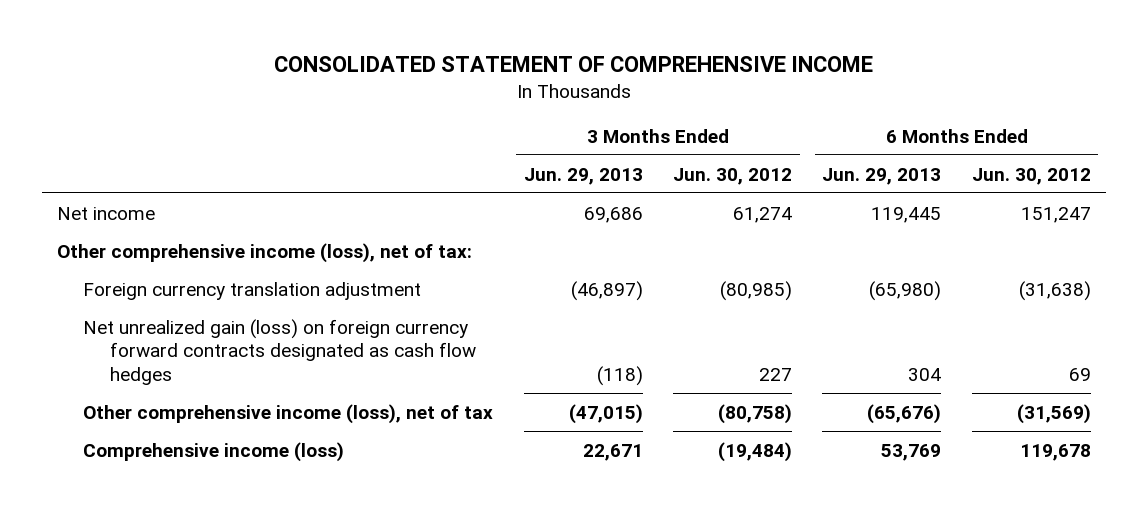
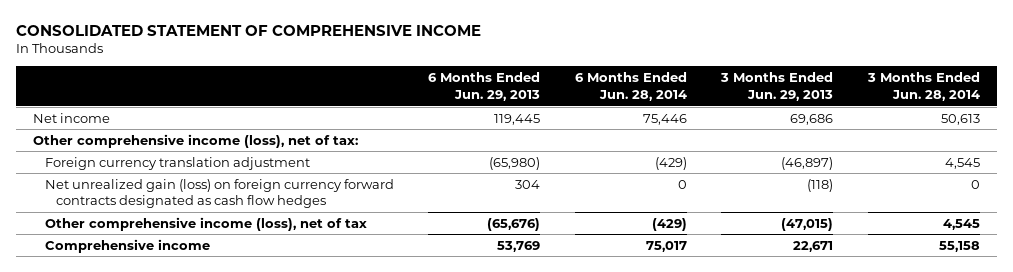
- | 3 Months Ended Jun. 29, 2013 | 3 Months Ended Jun. 30, 2012 | 6 Months Ended Jun. 29, 2013 | 6 Months Ended Jun. 30, 2012
+ | 6 Months Ended Jun. 29, 2013 | 6 Months Ended Jun. 28, 2014 | 3 Months Ended Jun. 29, 2013 | 3 Months Ended Jun. 28, 2014
- Comprehensive income (loss) | 22,671 | (19,484) | 53,769 | 119,678
+ Comprehensive income | 53,769 | 75,017 | 22,671 | 55,158

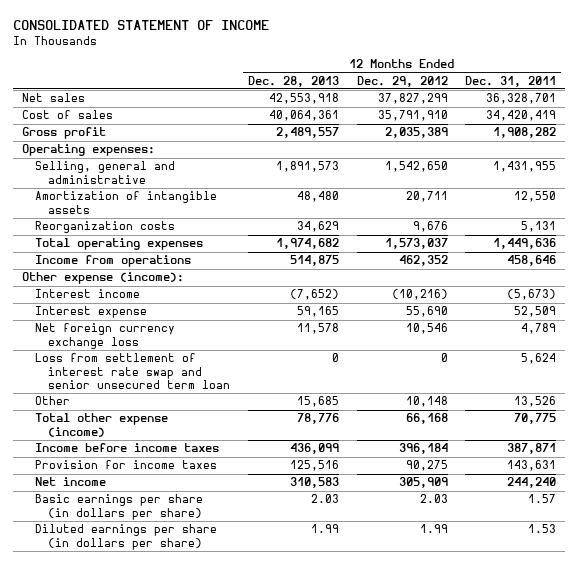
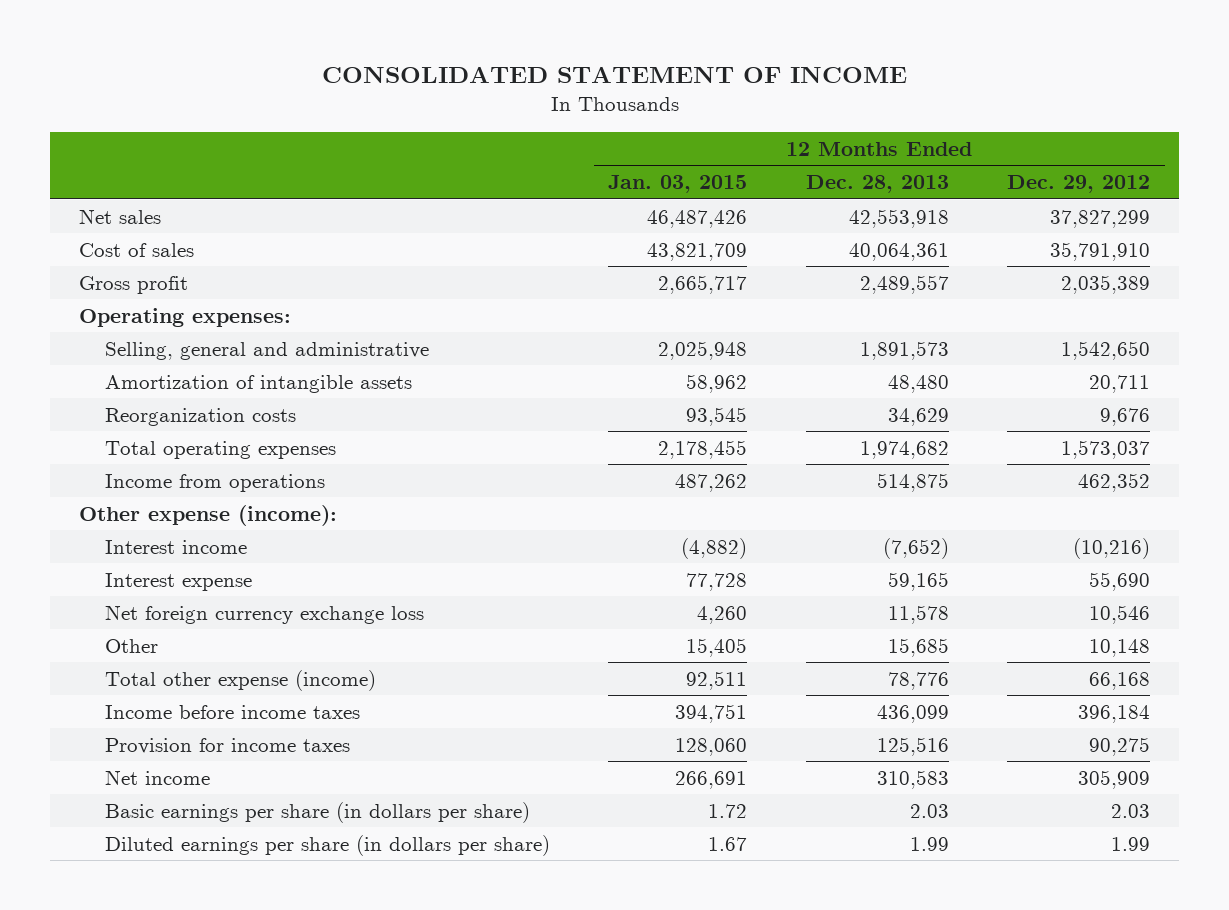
- | 12 Months Ended Dec. 28, 2013 | 12 Months Ended Dec. 29, 2012 | 12 Months Ended Dec. 31, 2011
+ | 12 Months Ended Jan. 03, 2015 | 12 Months Ended Dec. 28, 2013 | 12 Months Ended Dec. 29, 2012
- Loss from settlement of interest rate swap and senior unsecured term loan | 0 | 0 | 5,624

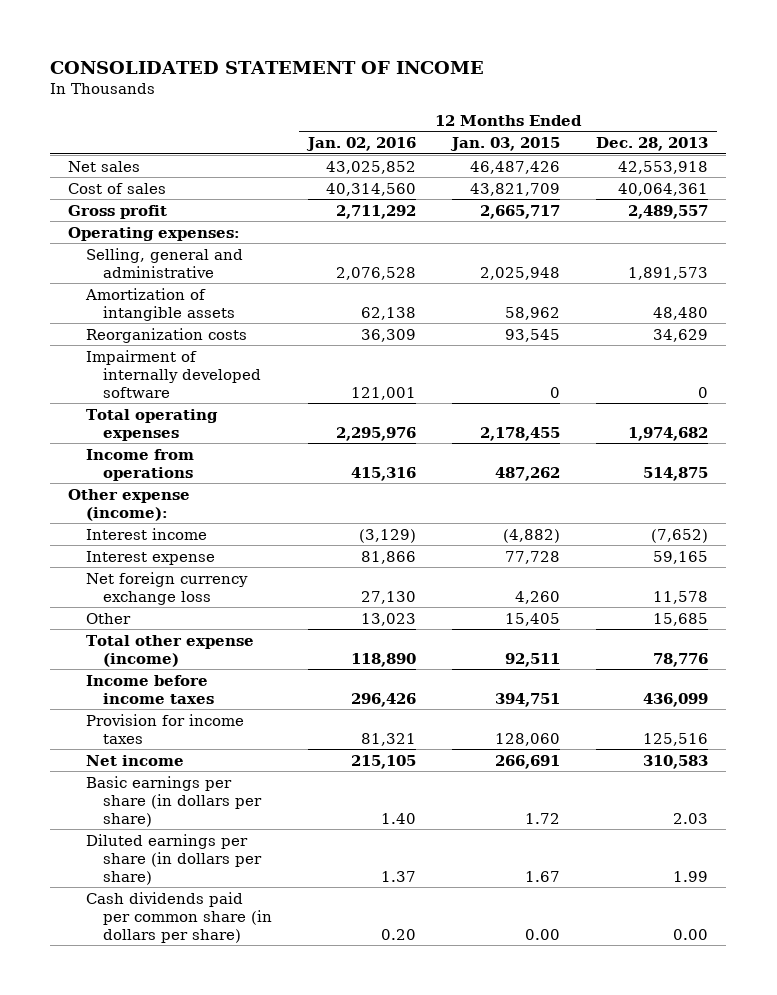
- | 12 Months Ended Jan. 03, 2015 | 12 Months Ended Dec. 28, 2013 | 12 Months Ended Dec. 29, 2012
+ | 12 Months Ended Jan. 02, 2016 | 12 Months Ended Jan. 03, 2015 | 12 Months Ended Dec. 28, 2013
+ Impairment of internally developed software | 121,001 | 0 | 0
+ Cash dividends paid per common share (in dollars per share) | 0.20 | 0.00 | 0.00

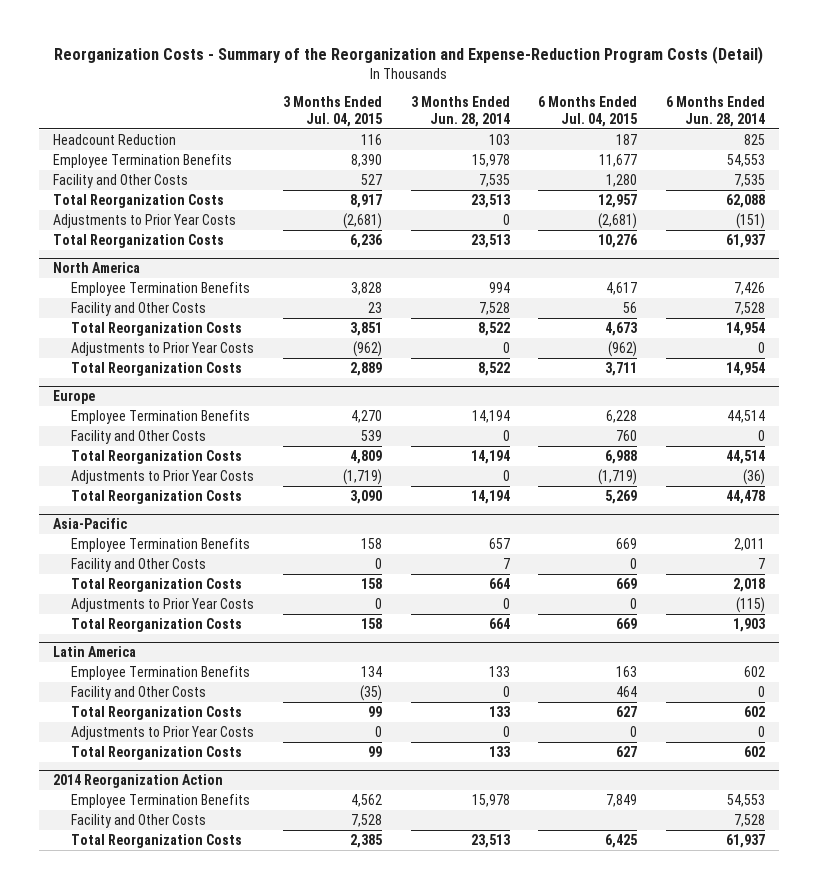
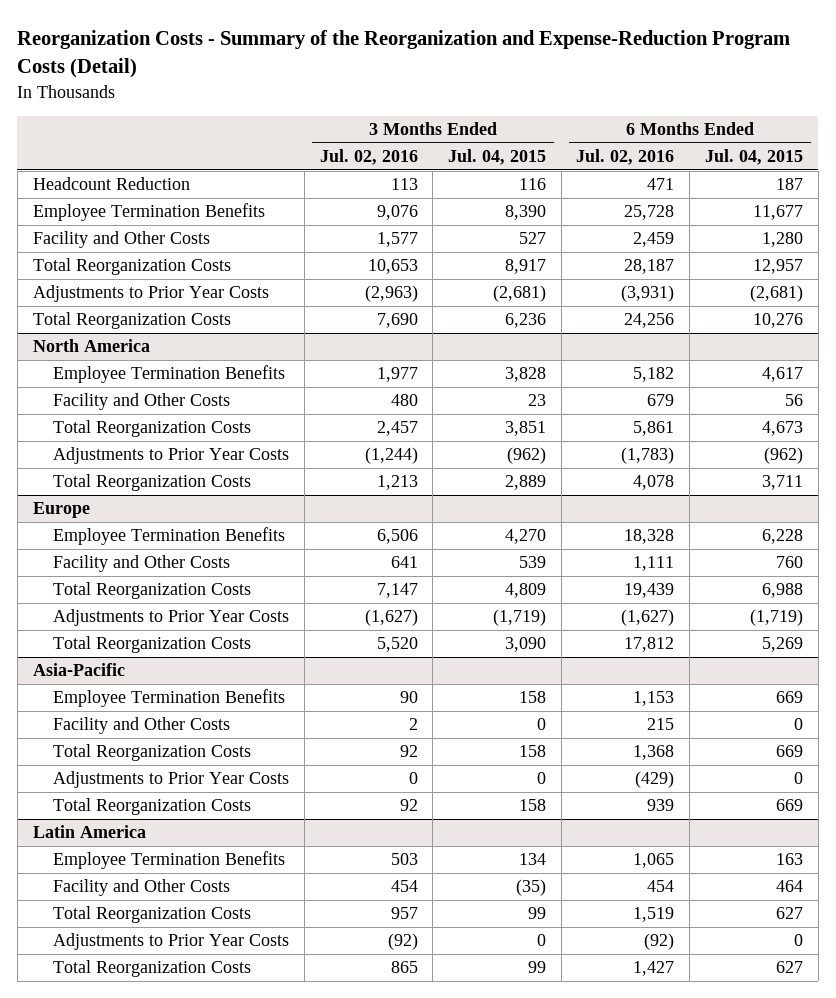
- | 3 Months Ended Jul. 04, 2015 | 3 Months Ended Jun. 28, 2014 | 6 Months Ended Jul. 04, 2015 | 6 Months Ended Jun. 28, 2014
+ | 3 Months Ended Jul. 02, 2016 | 3 Months Ended Jul. 04, 2015 | 6 Months Ended Jul. 02, 2016 | 6 Months Ended Jul. 04, 2015
- 2014 Reorganization Action
- Employee Termination Benefits | 4,562 | 15,978 | 7,849 | 54,553
- Facility and Other Costs | 7,528 | | | 7,528
- Total Reorganization Costs | 2,385 | 23,513 | 6,425 | 61,937

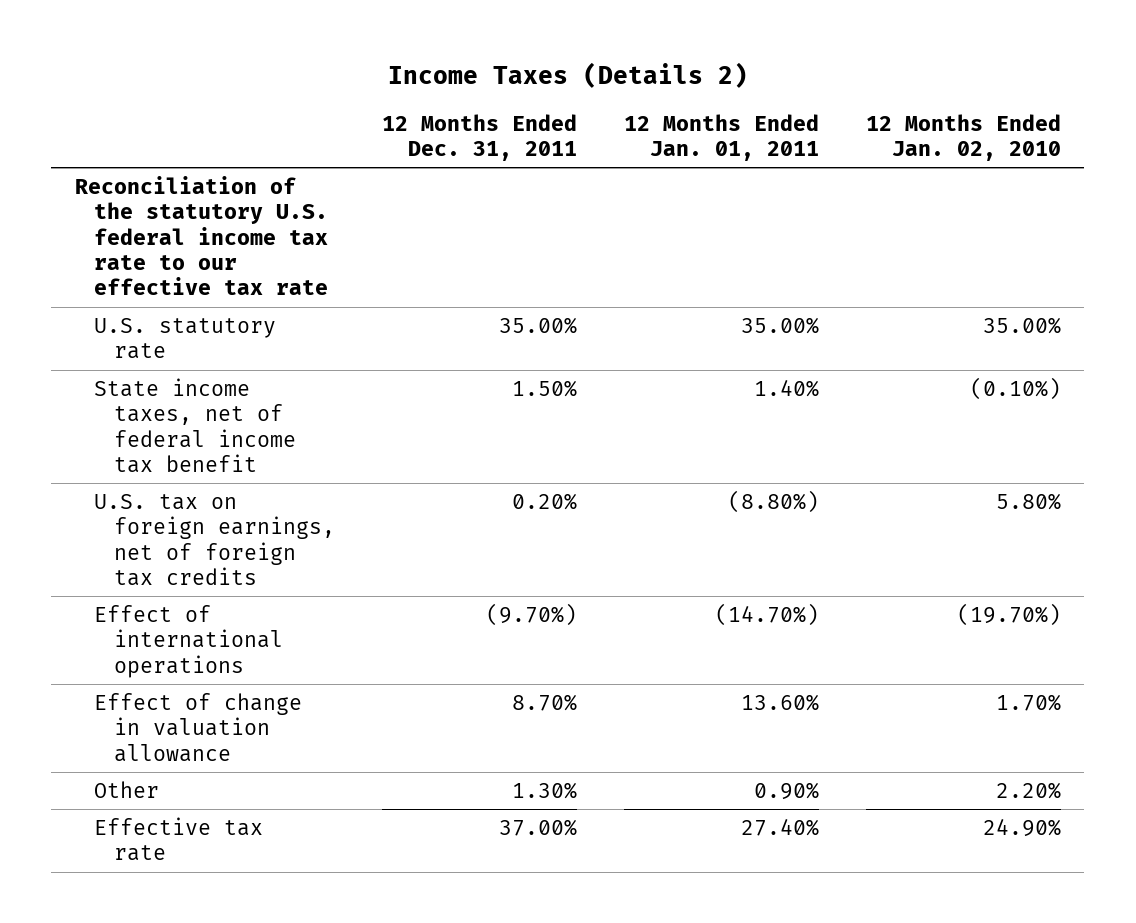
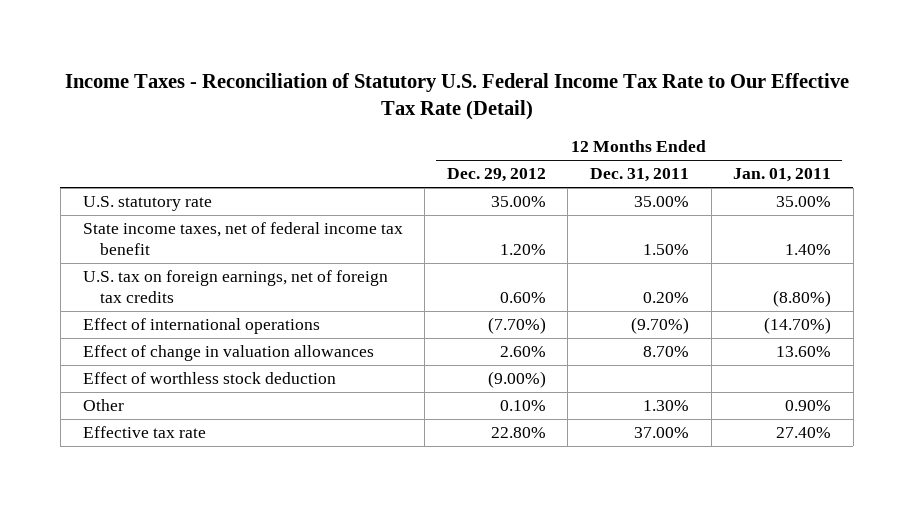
- Income Taxes (Details 2)
+ Income Taxes - Reconciliation of Statutory U.S. Federal Income Tax Rate to Our Effective Tax Rate (Detail)
- | 12 Months Ended Dec. 31, 2011 | 12 Months Ended Jan. 01, 2011 | 12 Months Ended Jan. 02, 2010
+ | 12 Months Ended Dec. 29, 2012 | 12 Months Ended Dec. 31, 2011 | 12 Months Ended Jan. 01, 2011
- Reconciliation of the statutory U.S. federal income tax rate to our effective tax rate
- Effect of change in valuation allowance | 8.70% | 13.60% | 1.70%
+ Effect of change in valuation allowances | 2.60% | 8.70% | 13.60%
+ Effect of worthless stock deduction | (9.00%) | |

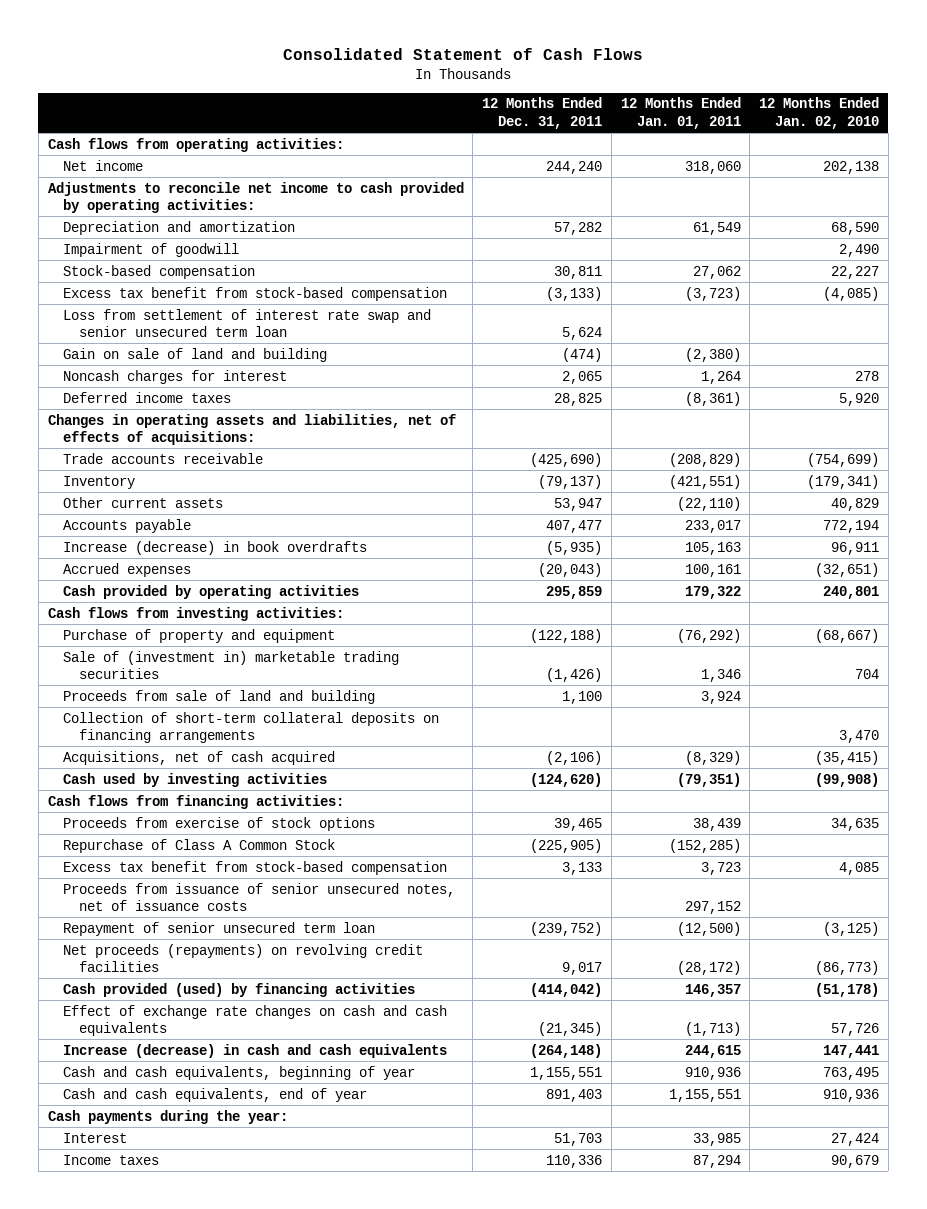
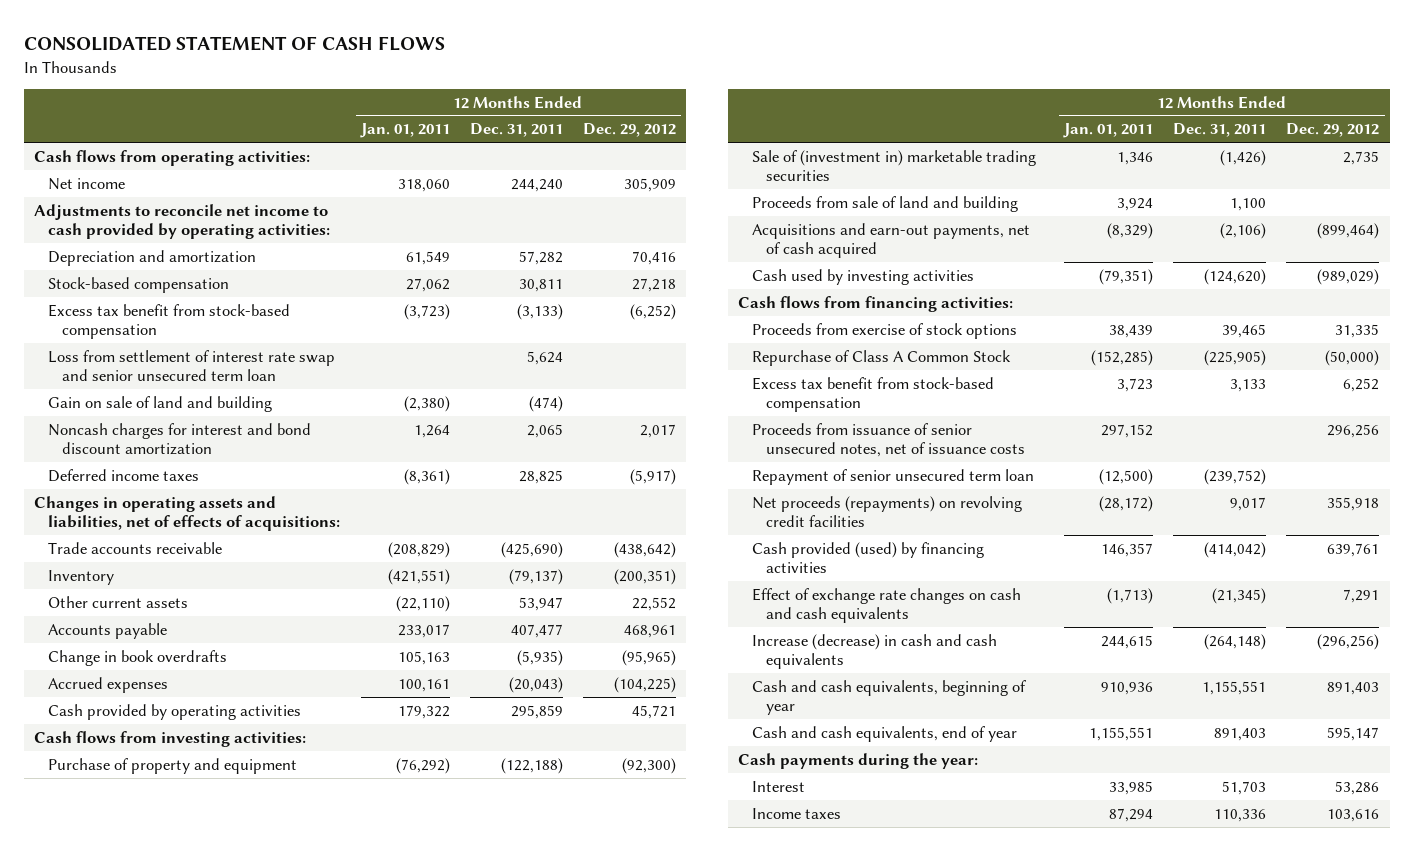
- Consolidated Statement of Cash Flows
+ CONSOLIDATED STATEMENT OF CASH FLOWS
- | 12 Months Ended Dec. 31, 2011 | 12 Months Ended Jan. 01, 2011 | 12 Months Ended Jan. 02, 2010
+ | 12 Months Ended Jan. 01, 2011 | 12 Months Ended Dec. 31, 2011 | 12 Months Ended Dec. 29, 2012
- Impairment of goodwill | | | 2,490
- Noncash charges for interest | 2,065 | 1,264 | 278
+ Noncash charges for interest and bond discount amortization | 1,264 | 2,065 | 2,017
- Increase (decrease) in book overdrafts | (5,935) | 105,163 | 96,911
+ Change in book overdrafts | 105,163 | (5,935) | (95,965)
- Collection of short-term collateral deposits on financing arrangements | | | 3,470
- Acquisitions, net of cash acquired | (2,106) | (8,329) | (35,415)
+ Acquisitions and earn-out payments, net of cash acquired | (8,329) | (2,106) | (899,464)

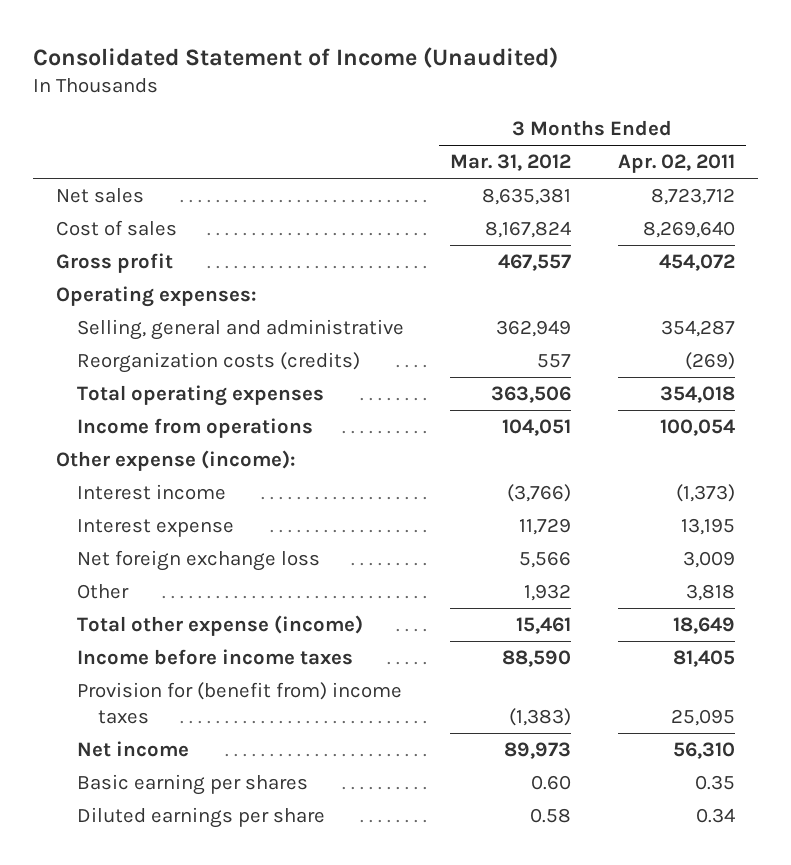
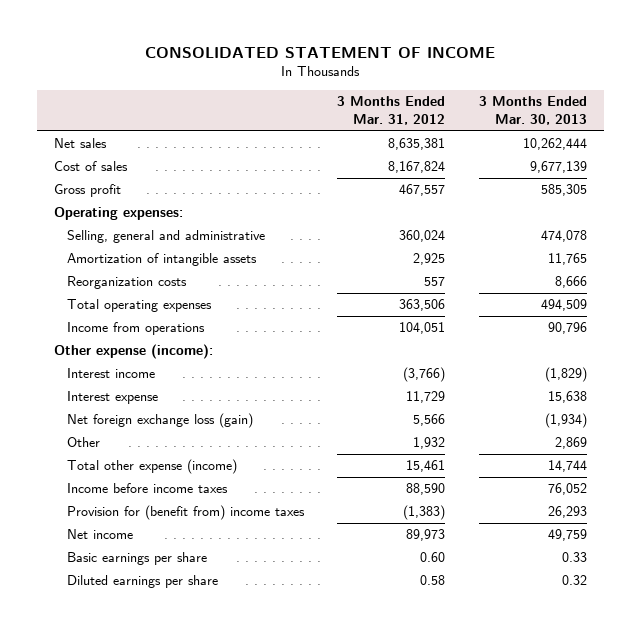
- Consolidated Statement of Income (Unaudited)
+ CONSOLIDATED STATEMENT OF INCOME
- | 3 Months Ended Mar. 31, 2012 | 3 Months Ended Apr. 02, 2011
+ | 3 Months Ended Mar. 31, 2012 | 3 Months Ended Mar. 30, 2013
- Selling, general and administrative | 362,949 | 354,287
- Reorganization costs (credits) | 557 | (269)
+ Selling, general and administrative | 360,024 | 474,078
+ Amortization of intangible assets | 2,925 | 11,765
+ Reorganization costs | 557 | 8,666
- Net foreign exchange loss | 5,566 | 3,009
+ Net foreign exchange loss (gain) | 5,566 | (1,934)
- Basic earning per shares | 0.60 | 0.35
+ Basic earnings per share | 0.60 | 0.33

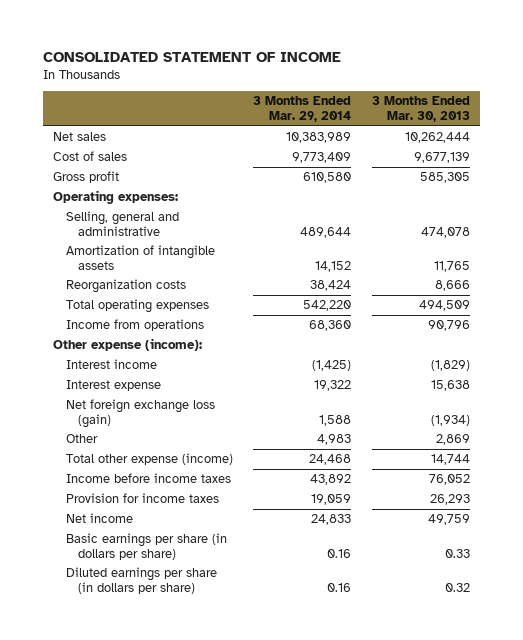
- | 3 Months Ended Mar. 31, 2012 | 3 Months Ended Mar. 30, 2013
+ | 3 Months Ended Mar. 29, 2014 | 3 Months Ended Mar. 30, 2013
- Provision for (benefit from) income taxes | (1,383) | 26,293
+ Provision for income taxes | 19,059 | 26,293
- Basic earnings per share | 0.60 | 0.33
- Diluted earnings per share | 0.58 | 0.32
+ Basic earnings per share (in dollars per share) | 0.16 | 0.33
+ Diluted earnings per share (in dollars per share) | 0.16 | 0.32

